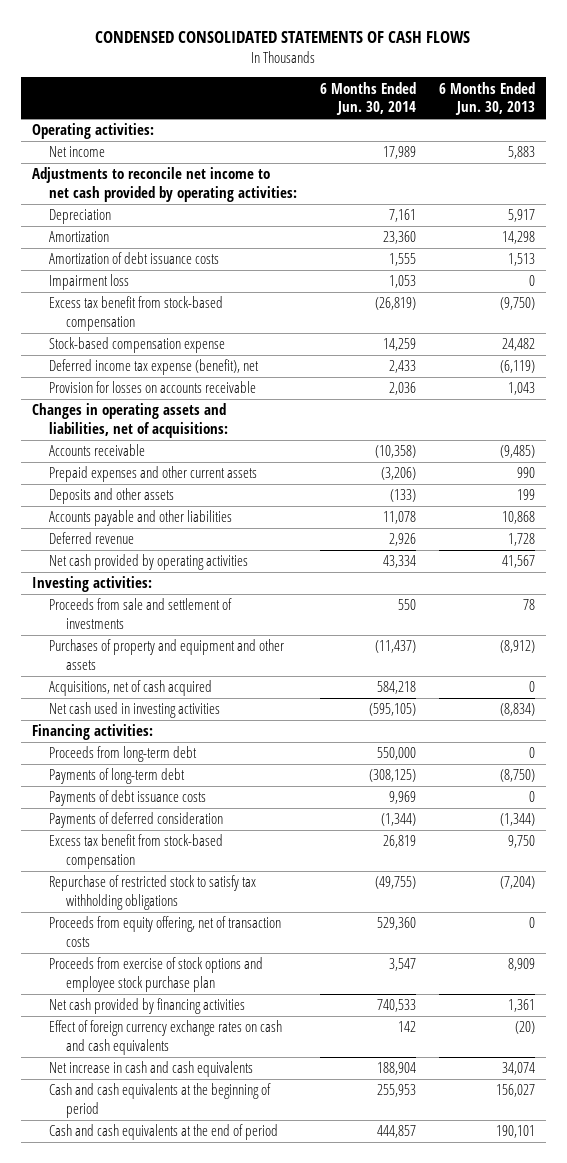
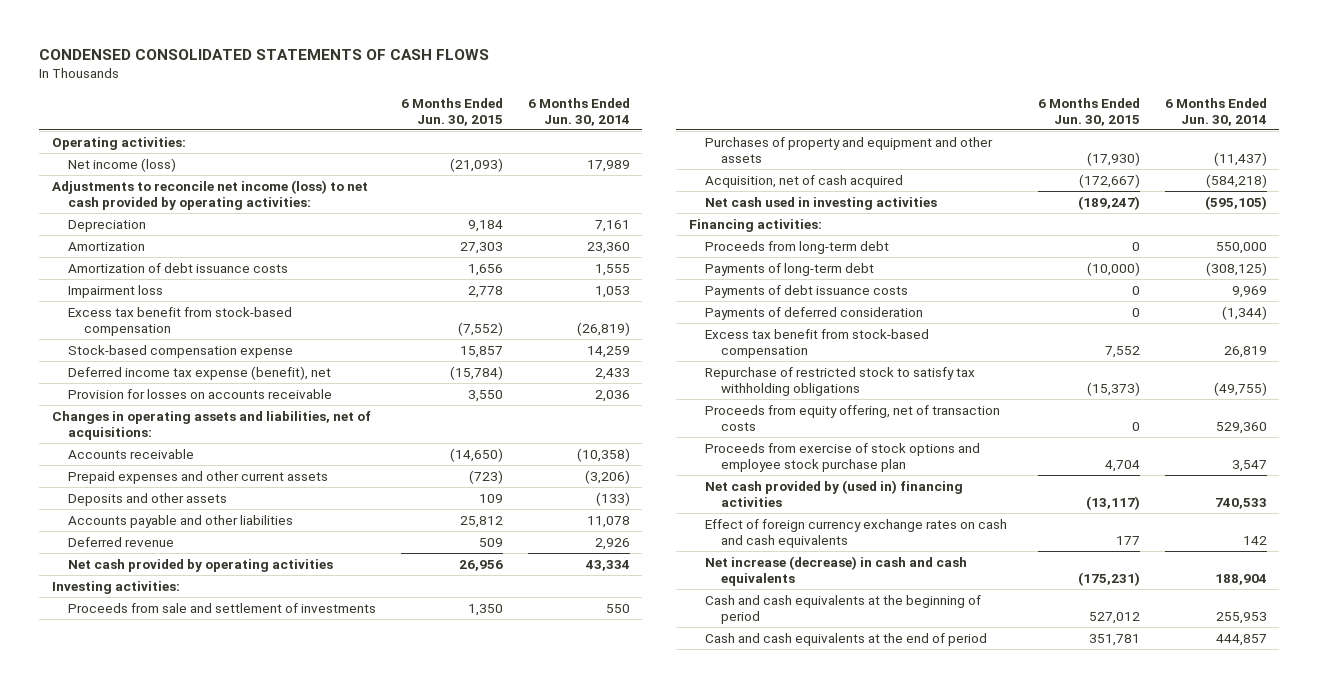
- | 6 Months Ended Jun. 30, 2014 | 6 Months Ended Jun. 30, 2013
+ | 6 Months Ended Jun. 30, 2015 | 6 Months Ended Jun. 30, 2014
- Net income | 17,989 | 5,883
- Adjustments to reconcile net income to net cash provided by operating activities:
+ Net income (loss) | (21,093) | 17,989
+ Adjustments to reconcile net income (loss) to net cash provided by operating activities:
- Acquisitions, net of cash acquired | 584,218 | 0
+ Acquisition, net of cash acquired | (172,667) | (584,218)
- Net cash provided by financing activities | 740,533 | 1,361
+ Net cash provided by (used in) financing activities | (13,117) | 740,533
- Net increase in cash and cash equivalents | 188,904 | 34,074
+ Net increase (decrease) in cash and cash equivalents | (175,231) | 188,904

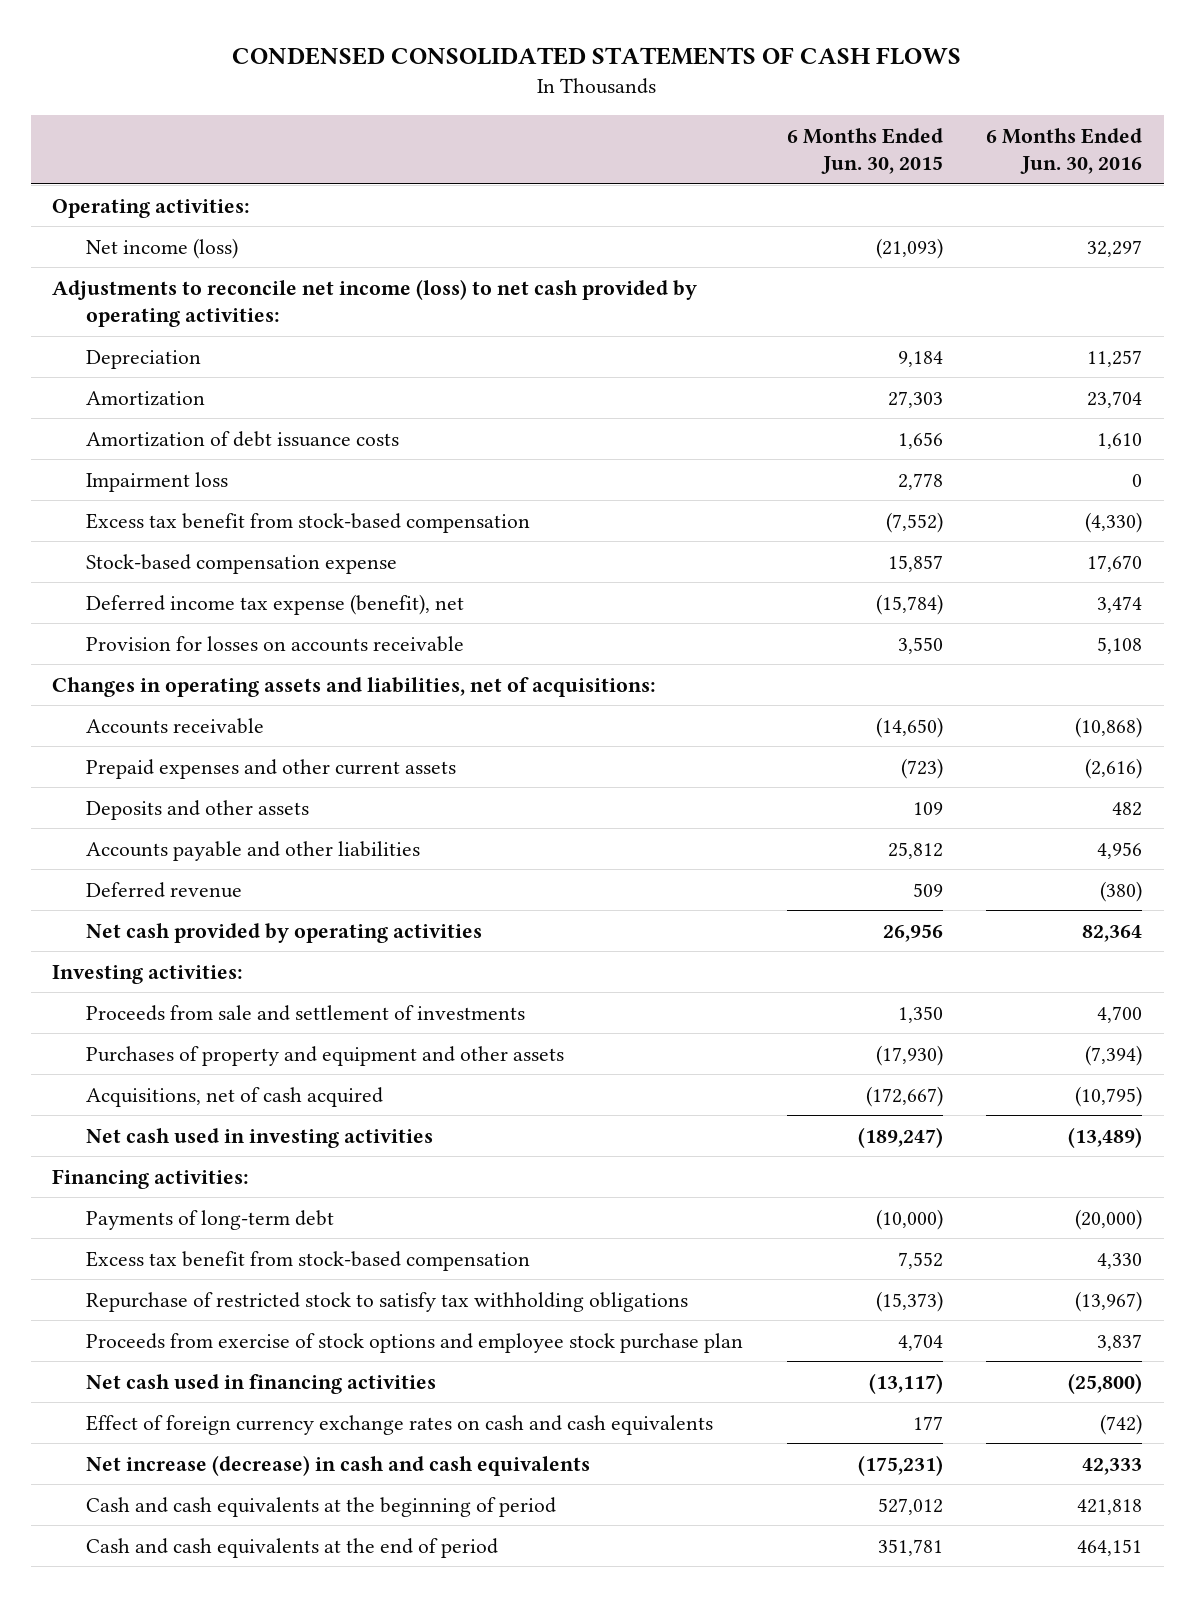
- | 6 Months Ended Jun. 30, 2015 | 6 Months Ended Jun. 30, 2014
+ | 6 Months Ended Jun. 30, 2015 | 6 Months Ended Jun. 30, 2016
- Acquisition, net of cash acquired | (172,667) | (584,218)
+ Acquisitions, net of cash acquired | (172,667) | (10,795)
- Proceeds from long-term debt | 0 | 550,000
- Payments of debt issuance costs | 0 | 9,969
- Payments of deferred consideration | 0 | (1,344)
- Proceeds from equity offering, net of transaction costs | 0 | 529,360
- Net cash provided by (used in) financing activities | (13,117) | 740,533
+ Net cash used in financing activities | (13,117) | (25,800)

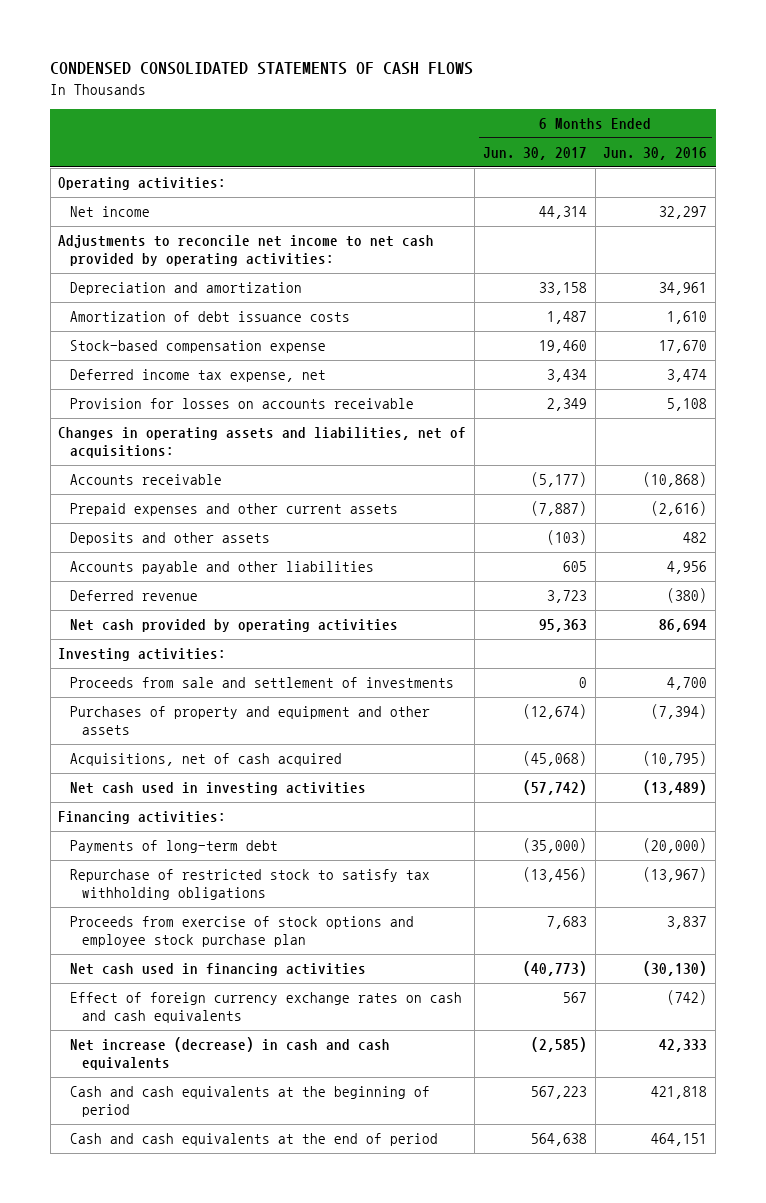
- | 6 Months Ended Jun. 30, 2015 | 6 Months Ended Jun. 30, 2016
+ | 6 Months Ended Jun. 30, 2017 | 6 Months Ended Jun. 30, 2016
- Net income (loss) | (21,093) | 32,297
- Adjustments to reconcile net income (loss) to net cash provided by operating activities:
- Depreciation | 9,184 | 11,257
- Amortization | 27,303 | 23,704
+ Net income | 44,314 | 32,297
+ Adjustments to reconcile net income to net cash provided by operating activities:
+ Depreciation and amortization | 33,158 | 34,961
- Impairment loss | 2,778 | 0
- Excess tax benefit from stock-based compensation | (7,552) | (4,330)
- Deferred income tax expense (benefit), net | (15,784) | 3,474
+ Deferred income tax expense, net | 3,434 | 3,474
- Net cash provided by operating activities | 26,956 | 82,364
+ Net cash provided by operating activities | 95,363 | 86,694
- Excess tax benefit from stock-based compensation | 7,552 | 4,330
- Net cash used in financing activities | (13,117) | (25,800)
+ Net cash used in financing activities | (40,773) | (30,130)

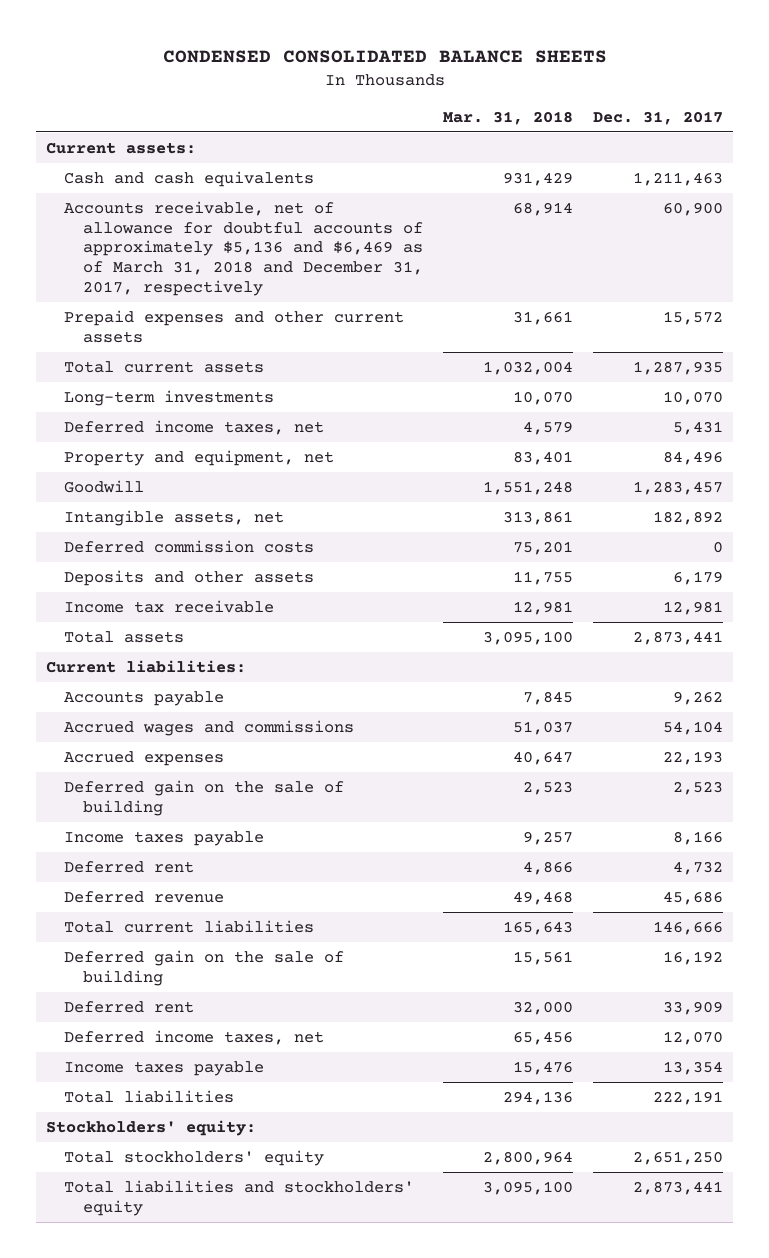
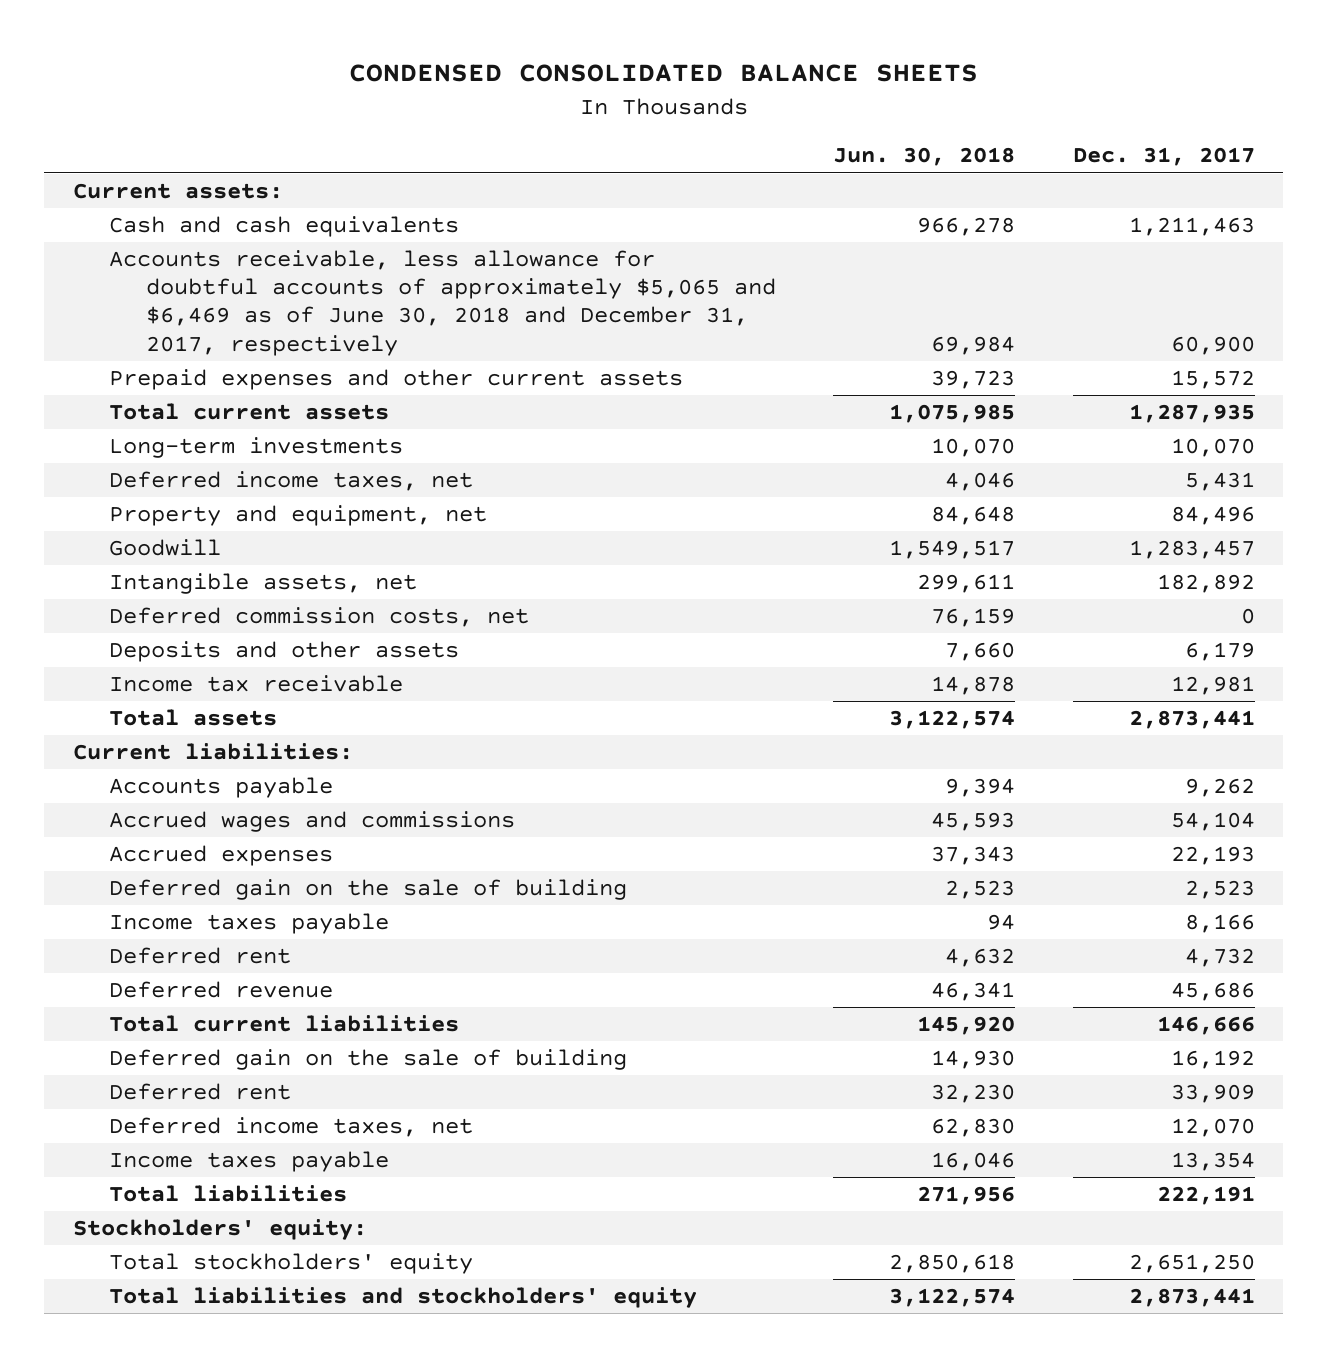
- | Mar. 31, 2018 | Dec. 31, 2017
+ | Jun. 30, 2018 | Dec. 31, 2017
- Accounts receivable, net of allowance for doubtful accounts of approximately $5,136 and $6,469 as of March 31, 2018 and December 31, 2017, respectively | 68,914 | 60,900
+ Accounts receivable, less allowance for doubtful accounts of approximately $5,065 and $6,469 as of June 30, 2018 and December 31, 2017, respectively | 69,984 | 60,900
- Deferred commission costs | 75,201 | 0
+ Deferred commission costs, net | 76,159 | 0

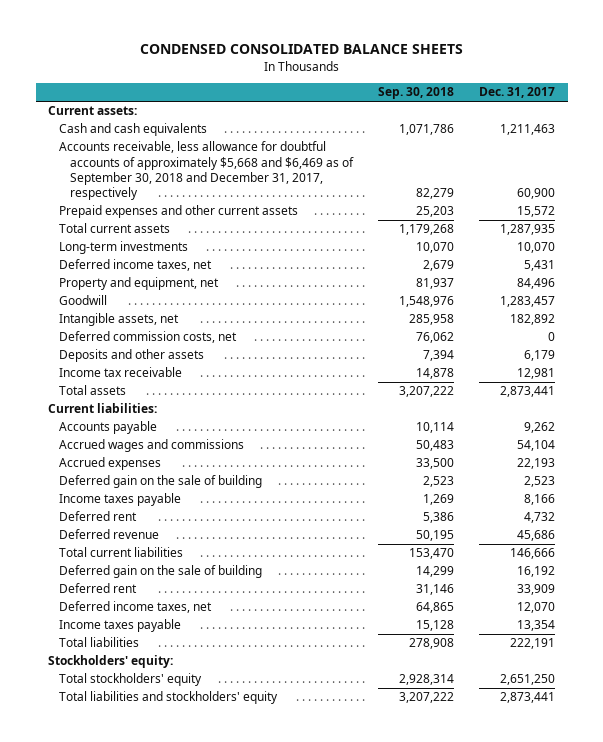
- | Jun. 30, 2018 | Dec. 31, 2017
+ | Sep. 30, 2018 | Dec. 31, 2017
- Accounts receivable, less allowance for doubtful accounts of approximately $5,065 and $6,469 as of June 30, 2018 and December 31, 2017, respectively | 69,984 | 60,900
+ Accounts receivable, less allowance for doubtful accounts of approximately $5,668 and $6,469 as of September 30, 2018 and December 31, 2017, respectively | 82,279 | 60,900

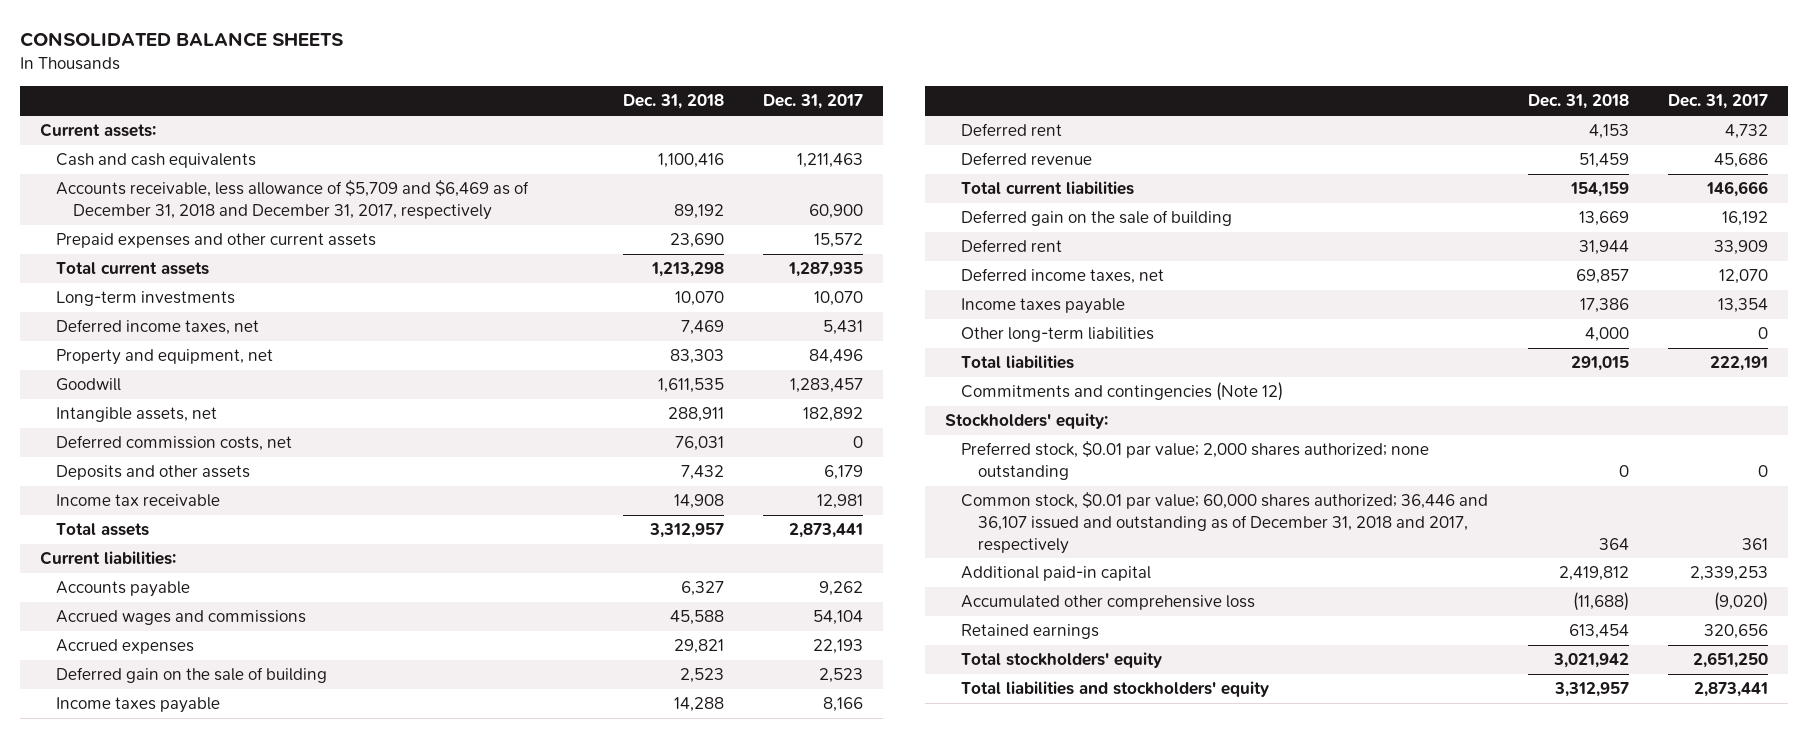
- CONDENSED CONSOLIDATED BALANCE SHEETS
+ CONSOLIDATED BALANCE SHEETS
- | Sep. 30, 2018 | Dec. 31, 2017
+ | Dec. 31, 2018 | Dec. 31, 2017
- Accounts receivable, less allowance for doubtful accounts of approximately $5,668 and $6,469 as of September 30, 2018 and December 31, 2017, respectively | 82,279 | 60,900
+ Accounts receivable, less allowance of $5,709 and $6,469 as of December 31, 2018 and December 31, 2017, respectively | 89,192 | 60,900
+ Other long-term liabilities | 4,000 | 0
+ Commitments and contingencies (Note 12)
+ Preferred stock, $0.01 par value; 2,000 shares authorized; none outstanding | 0 | 0
+ Common stock, $0.01 par value; 60,000 shares authorized; 36,446 and 36,107 issued and outstanding as of December 31, 2018 and 2017, respectively | 364 | 361
+ Additional paid-in capital | 2,419,812 | 2,339,253
+ Accumulated other comprehensive loss | (11,688) | (9,020)
+ Retained earnings | 613,454 | 320,656

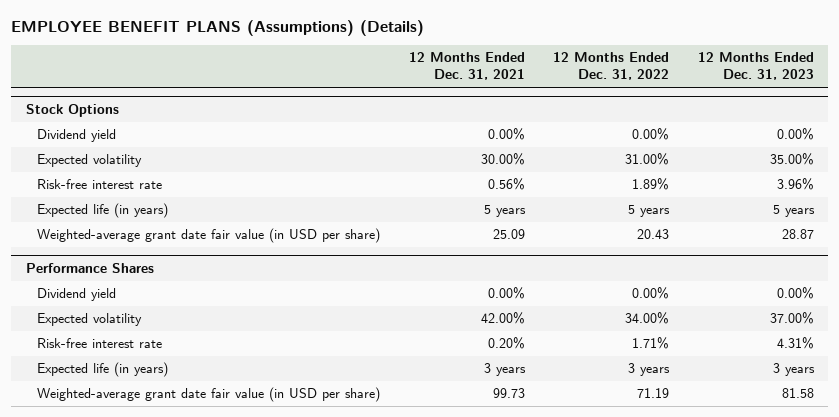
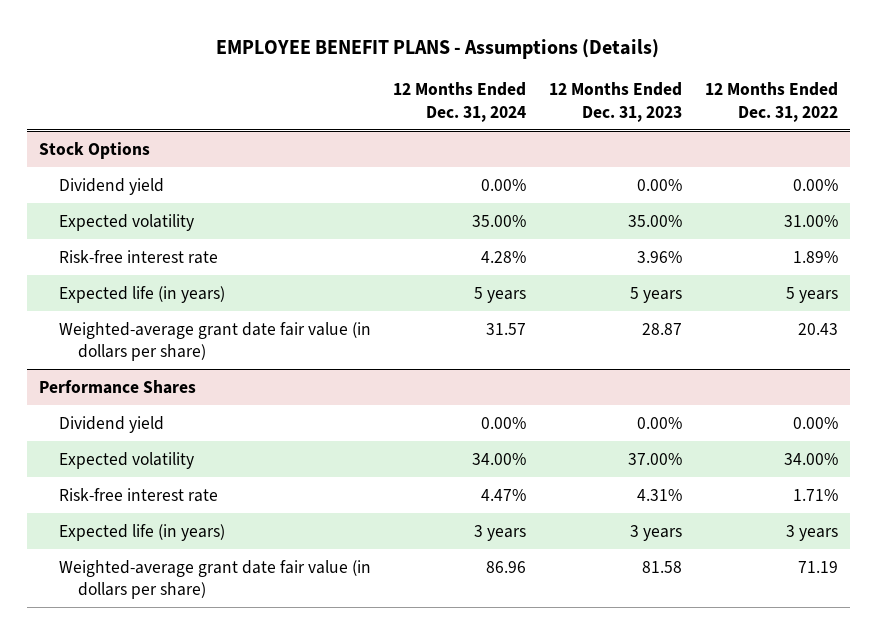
- EMPLOYEE BENEFIT PLANS (Assumptions) (Details)
+ EMPLOYEE BENEFIT PLANS - Assumptions (Details)
- | 12 Months Ended Dec. 31, 2021 | 12 Months Ended Dec. 31, 2022 | 12 Months Ended Dec. 31, 2023
+ | 12 Months Ended Dec. 31, 2024 | 12 Months Ended Dec. 31, 2023 | 12 Months Ended Dec. 31, 2022
@ Stock Options
- Weighted-average grant date fair value (in USD per share) | 25.09 | 20.43 | 28.87
+ Weighted-average grant date fair value (in dollars per share) | 31.57 | 28.87 | 20.43
@ Performance Shares
- Weighted-average grant date fair value (in USD per share) | 99.73 | 71.19 | 81.58
+ Weighted-average grant date fair value (in dollars per share) | 86.96 | 81.58 | 71.19

